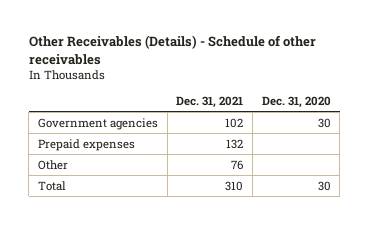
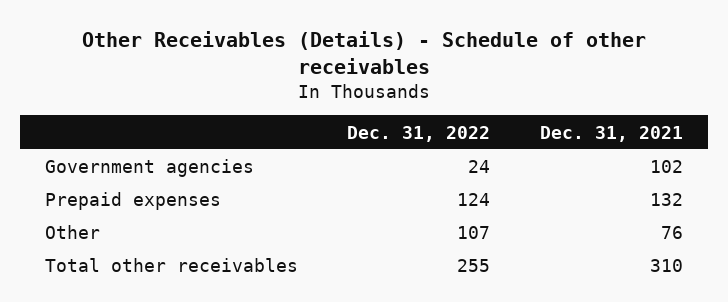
- | Dec. 31, 2021 | Dec. 31, 2020
+ | Dec. 31, 2022 | Dec. 31, 2021
- Total | 310 | 30
+ Total other receivables | 255 | 310

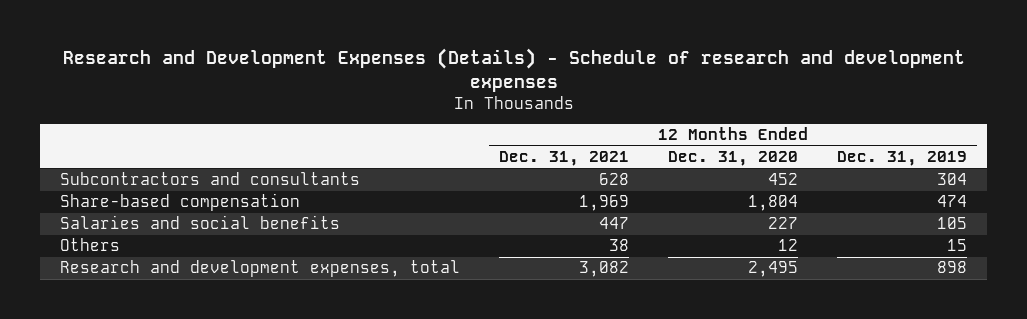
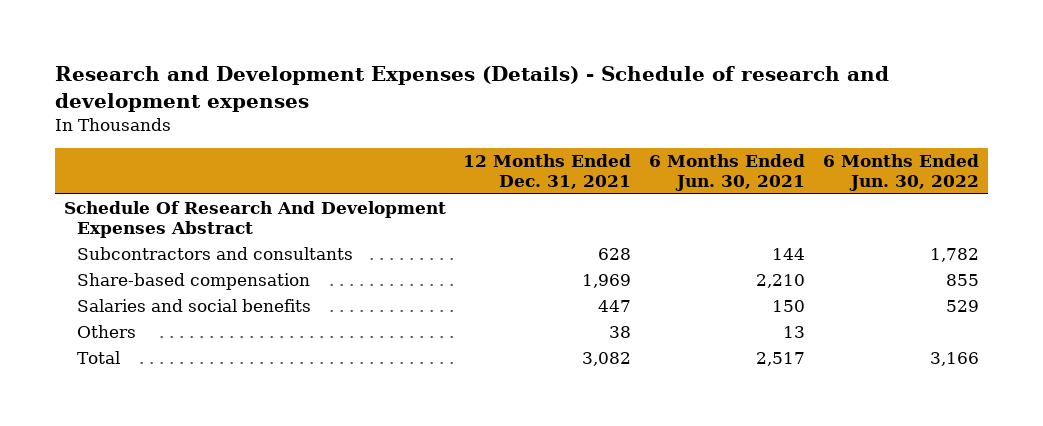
- | 12 Months Ended Dec. 31, 2021 | 12 Months Ended Dec. 31, 2020 | 12 Months Ended Dec. 31, 2019
+ | 12 Months Ended Dec. 31, 2021 | 6 Months Ended Jun. 30, 2021 | 6 Months Ended Jun. 30, 2022
+ Schedule Of Research And Development Expenses Abstract
- Research and development expenses, total | 3,082 | 2,495 | 898
+ Total | 3,082 | 2,517 | 3,166

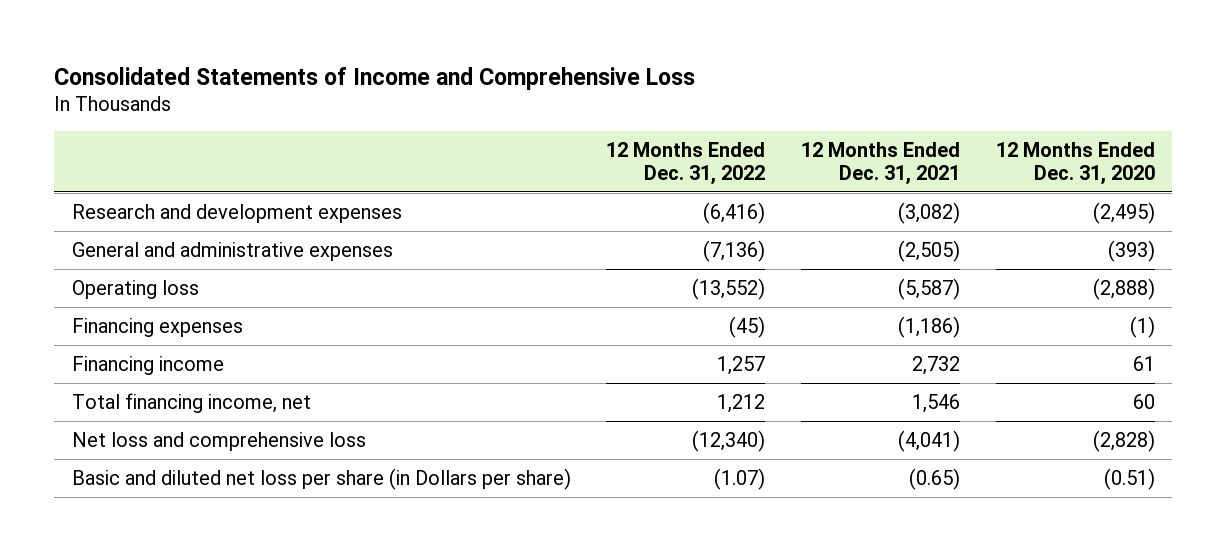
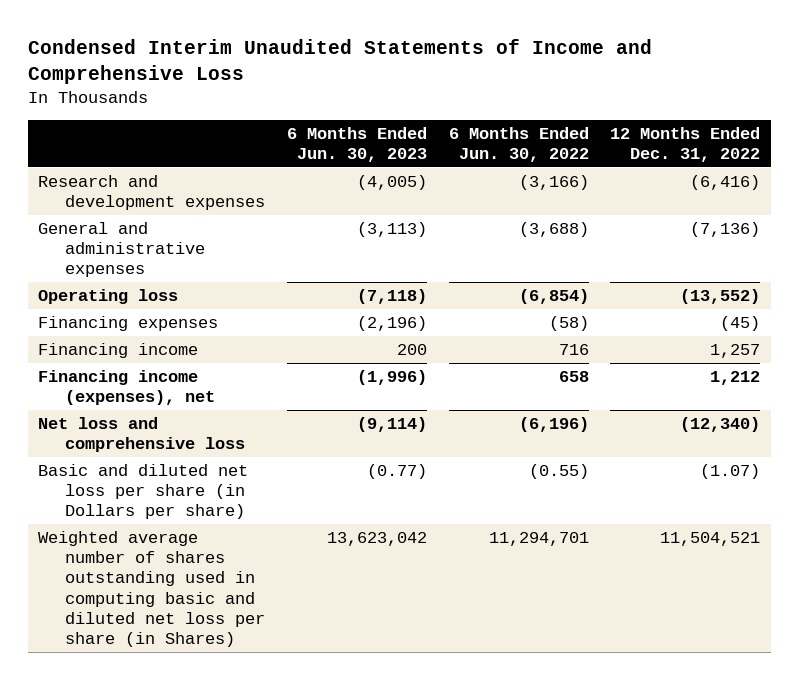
- Consolidated Statements of Income and Comprehensive Loss
+ Condensed Interim Unaudited Statements of Income and Comprehensive Loss
- | 12 Months Ended Dec. 31, 2022 | 12 Months Ended Dec. 31, 2021 | 12 Months Ended Dec. 31, 2020
+ | 6 Months Ended Jun. 30, 2023 | 6 Months Ended Jun. 30, 2022 | 12 Months Ended Dec. 31, 2022
- Total financing income, net | 1,212 | 1,546 | 60
+ Financing income (expenses), net | (1,996) | 658 | 1,212
+ Weighted average number of shares outstanding used in computing basic and diluted net loss per share (in Shares) | 13,623,042 | 11,294,701 | 11,504,521

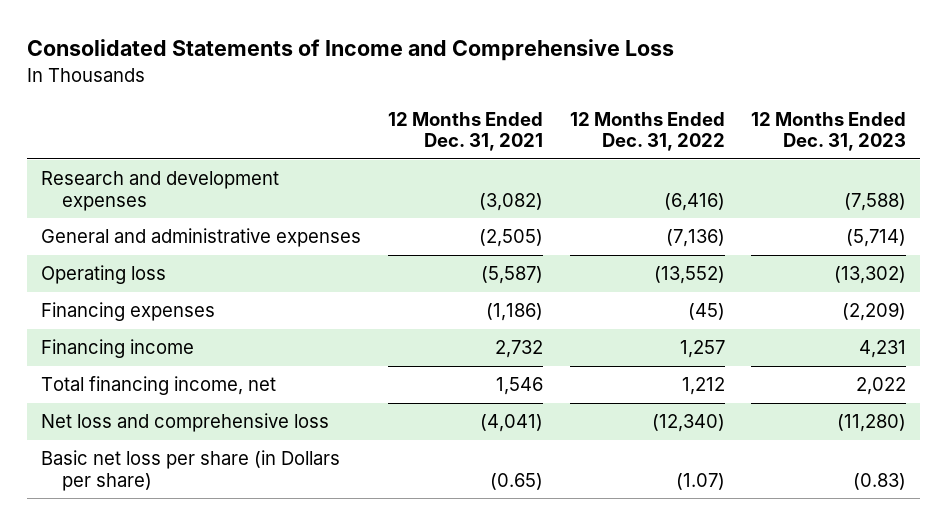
- Condensed Interim Unaudited Statements of Income and Comprehensive Loss
+ Consolidated Statements of Income and Comprehensive Loss
- | 6 Months Ended Jun. 30, 2023 | 6 Months Ended Jun. 30, 2022 | 12 Months Ended Dec. 31, 2022
+ | 12 Months Ended Dec. 31, 2021 | 12 Months Ended Dec. 31, 2022 | 12 Months Ended Dec. 31, 2023
- Financing income (expenses), net | (1,996) | 658 | 1,212
+ Total financing income, net | 1,546 | 1,212 | 2,022
- Basic and diluted net loss per share (in Dollars per share) | (0.77) | (0.55) | (1.07)
- Weighted average number of shares outstanding used in computing basic and diluted net loss per share (in Shares) | 13,623,042 | 11,294,701 | 11,504,521
+ Basic net loss per share (in Dollars per share) | (0.65) | (1.07) | (0.83)

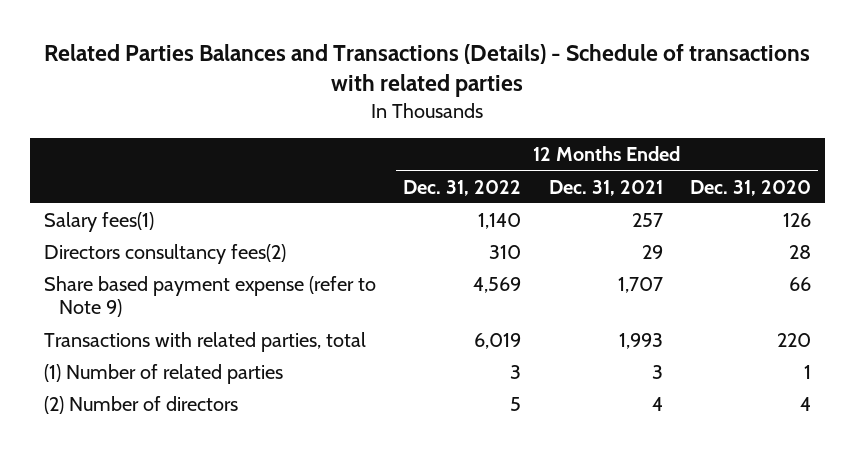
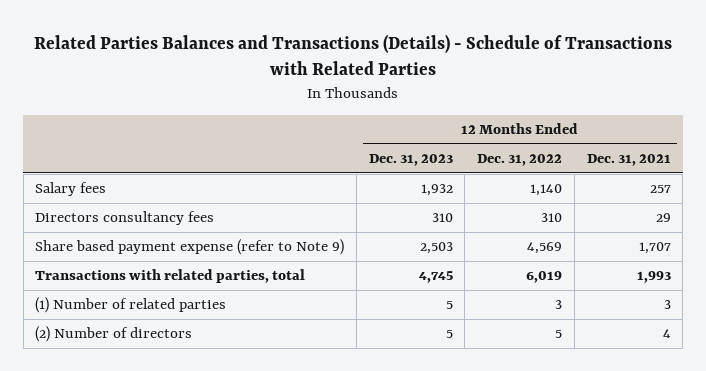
- Related Parties Balances and Transactions (Details) - Schedule of transactions with related parties
+ Related Parties Balances and Transactions (Details) - Schedule of Transactions with Related Parties
- | 12 Months Ended Dec. 31, 2022 | 12 Months Ended Dec. 31, 2021 | 12 Months Ended Dec. 31, 2020
+ | 12 Months Ended Dec. 31, 2023 | 12 Months Ended Dec. 31, 2022 | 12 Months Ended Dec. 31, 2021
- Salary fees(1) | 1,140 | 257 | 126
- Directors consultancy fees(2) | 310 | 29 | 28
+ Salary fees | 1,932 | 1,140 | 257
+ Directors consultancy fees | 310 | 310 | 29

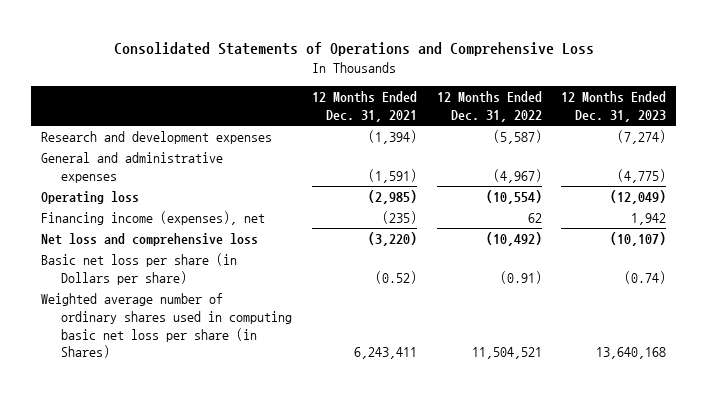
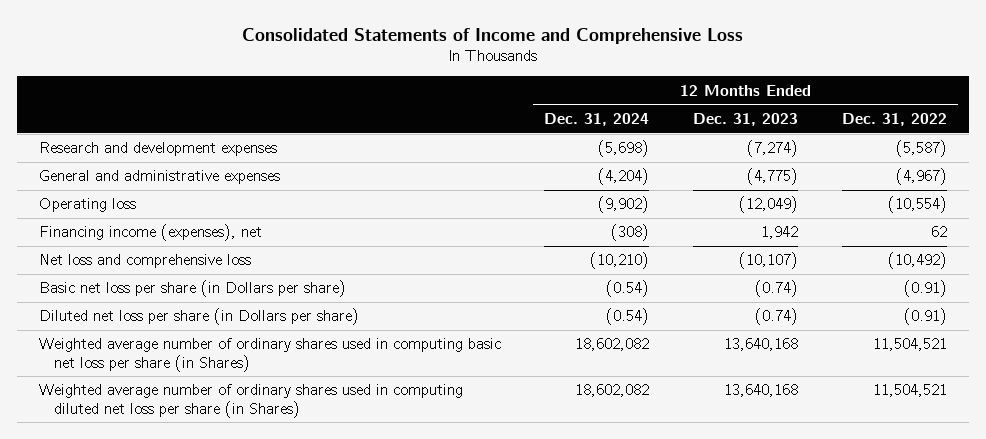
- Consolidated Statements of Operations and Comprehensive Loss
+ Consolidated Statements of Income and Comprehensive Loss
- | 12 Months Ended Dec. 31, 2021 | 12 Months Ended Dec. 31, 2022 | 12 Months Ended Dec. 31, 2023
+ | 12 Months Ended Dec. 31, 2024 | 12 Months Ended Dec. 31, 2023 | 12 Months Ended Dec. 31, 2022
+ Diluted net loss per share (in Dollars per share) | (0.54) | (0.74) | (0.91)
+ Weighted average number of ordinary shares used in computing diluted net loss per share (in Shares) | 18,602,082 | 13,640,168 | 11,504,521

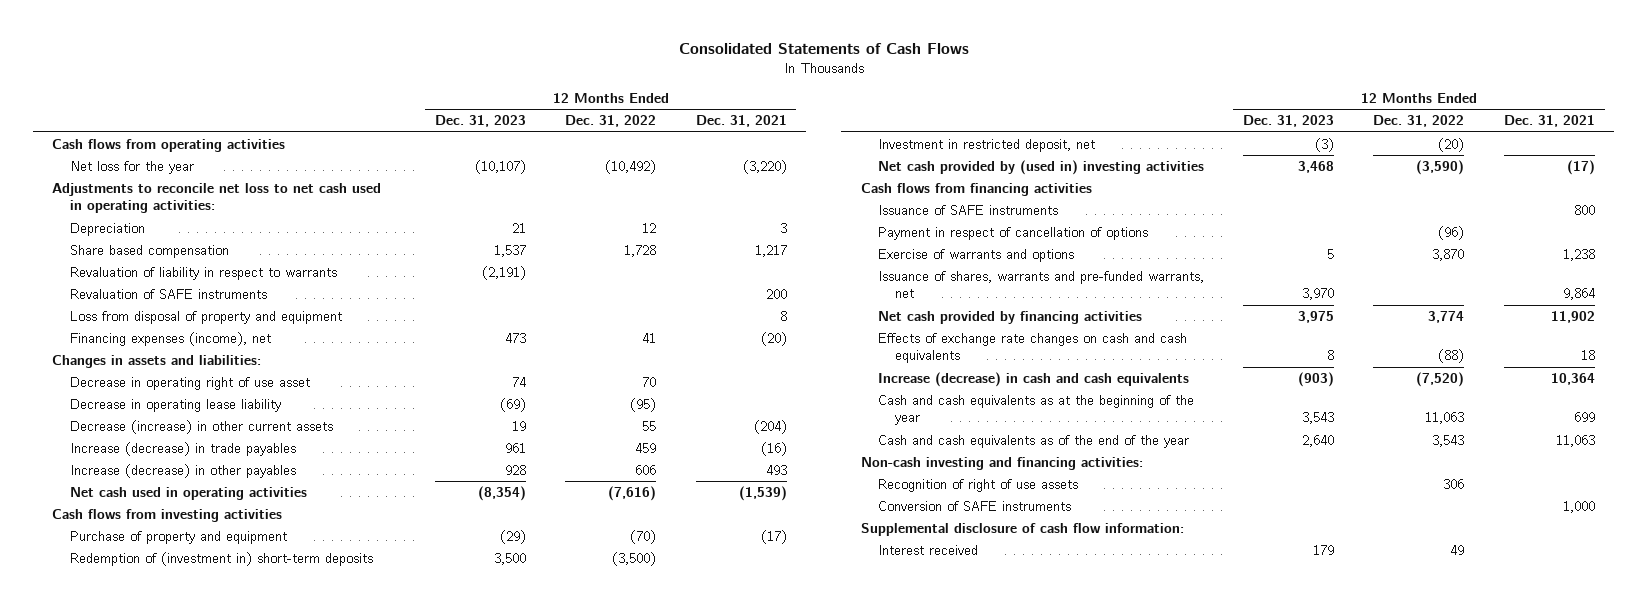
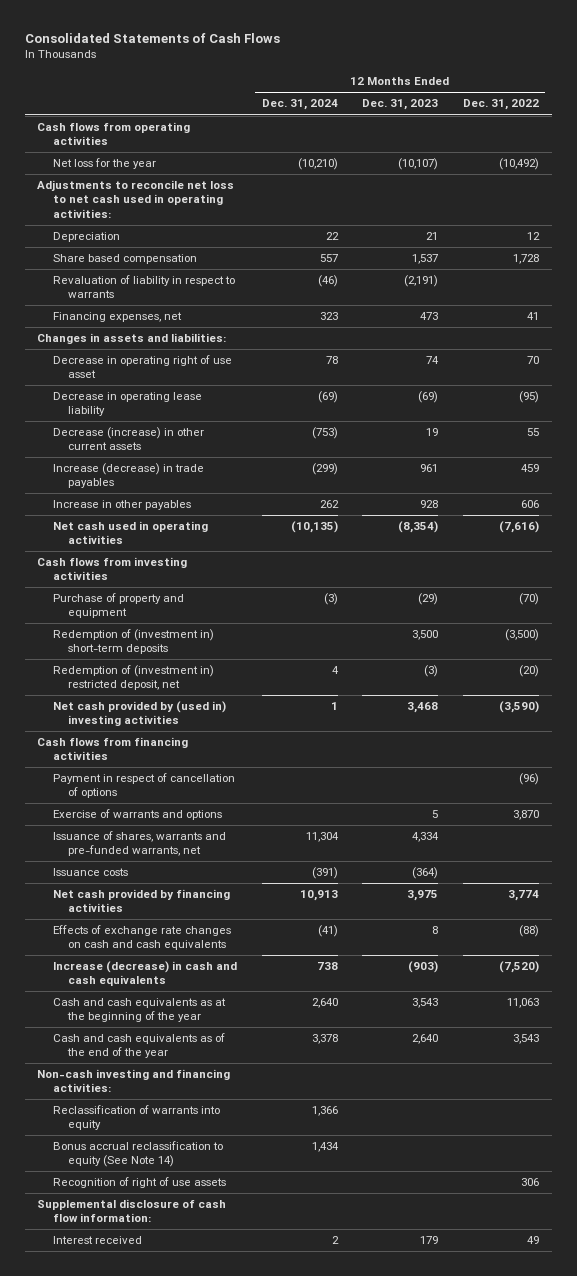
- | 12 Months Ended Dec. 31, 2023 | 12 Months Ended Dec. 31, 2022 | 12 Months Ended Dec. 31, 2021
+ | 12 Months Ended Dec. 31, 2024 | 12 Months Ended Dec. 31, 2023 | 12 Months Ended Dec. 31, 2022
- Revaluation of SAFE instruments | | | 200
- Loss from disposal of property and equipment | | | 8
- Financing expenses (income), net | 473 | 41 | (20)
+ Financing expenses, net | 323 | 473 | 41
- Increase (decrease) in other payables | 928 | 606 | 493
+ Increase in other payables | 262 | 928 | 606
- Investment in restricted deposit, net | (3) | (20) |
+ Redemption of (investment in) restricted deposit, net | 4 | (3) | (20)
- Issuance of SAFE instruments | | | 800
- Issuance of shares, warrants and pre-funded warrants, net | 3,970 | | 9,864
+ Issuance of shares, warrants and pre-funded warrants, net | 11,304 | 4,334 |
+ Issuance costs | (391) | (364) |
+ Reclassification of warrants into equity | 1,366 | |
+ Bonus accrual reclassification to equity (See Note 14) | 1,434 | |
- Conversion of SAFE instruments | | | 1,000

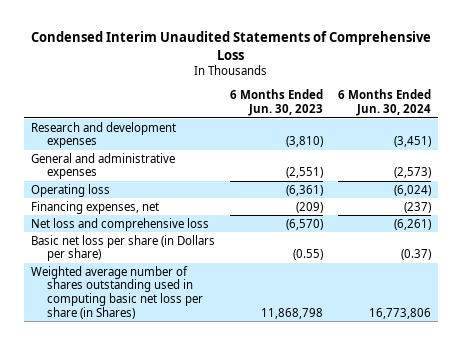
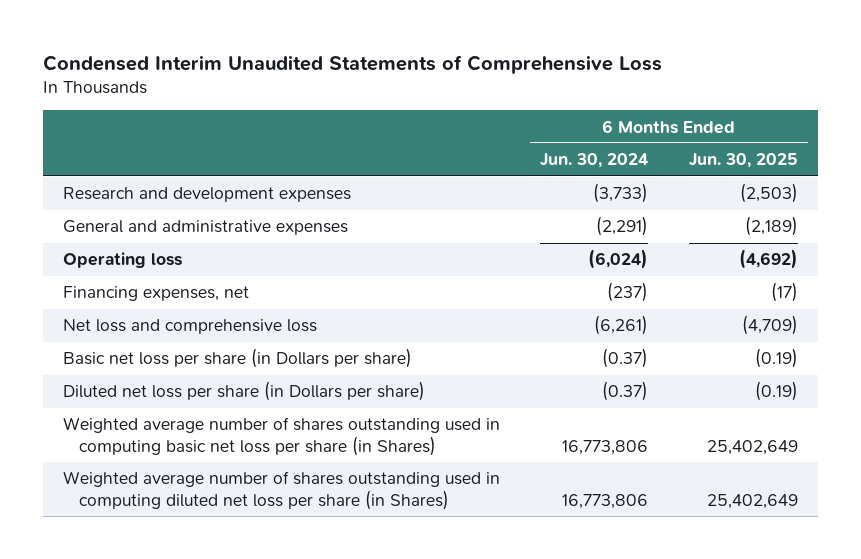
- | 6 Months Ended Jun. 30, 2023 | 6 Months Ended Jun. 30, 2024
+ | 6 Months Ended Jun. 30, 2024 | 6 Months Ended Jun. 30, 2025
- Research and development expenses | (3,810) | (3,451)
- General and administrative expenses | (2,551) | (2,573)
+ Research and development expenses | (3,733) | (2,503)
+ General and administrative expenses | (2,291) | (2,189)
+ Diluted net loss per share (in Dollars per share) | (0.37) | (0.19)
+ Weighted average number of shares outstanding used in computing diluted net loss per share (in Shares) | 16,773,806 | 25,402,649

